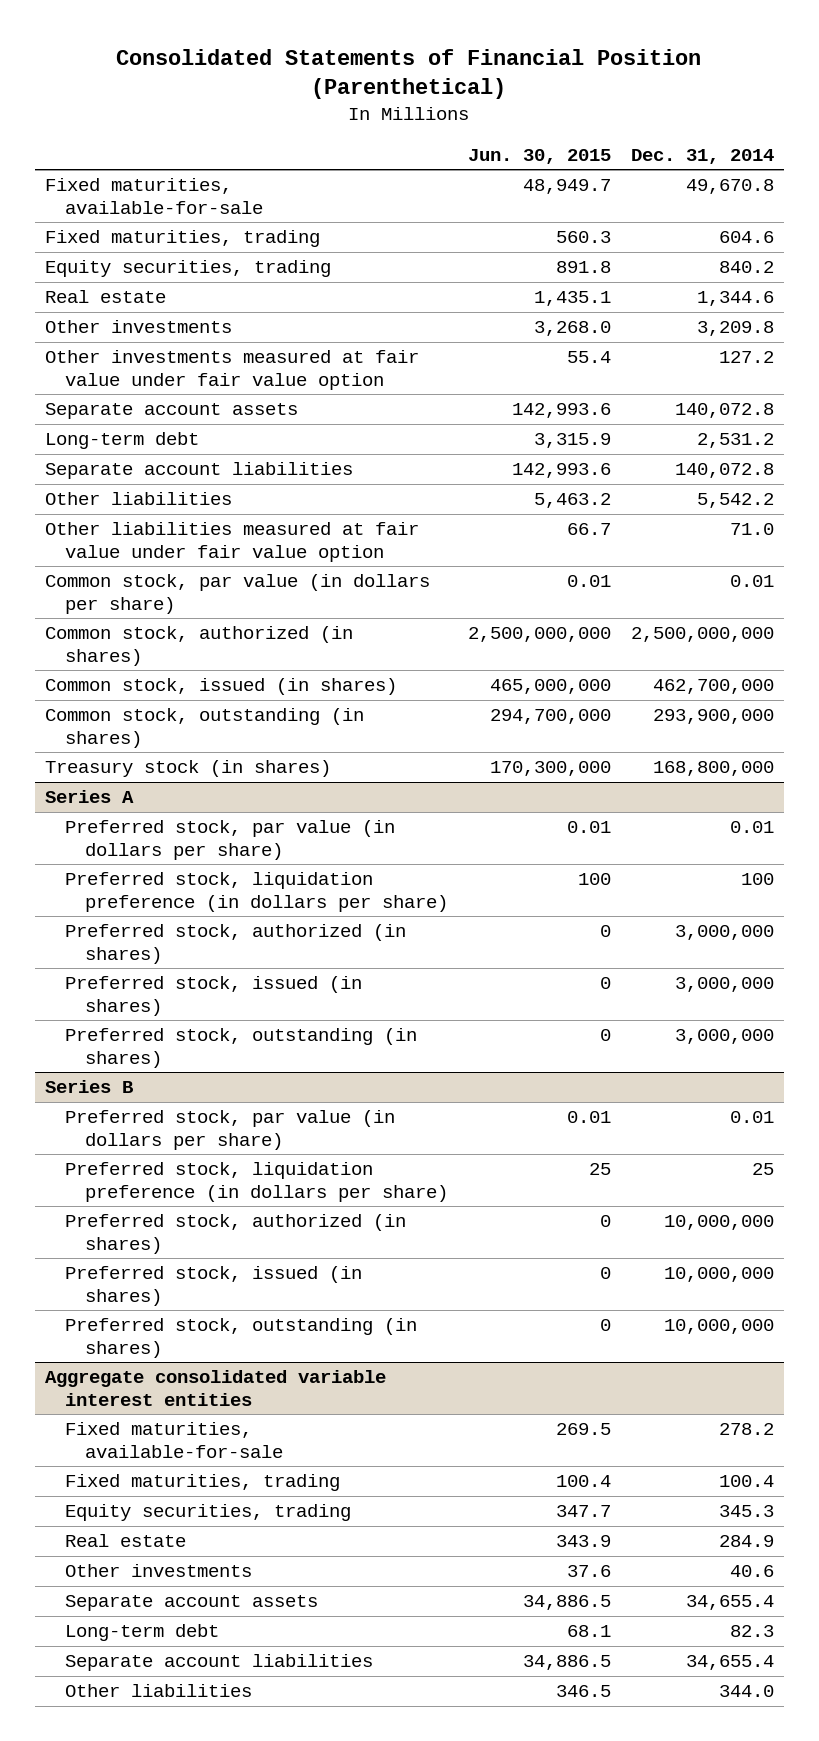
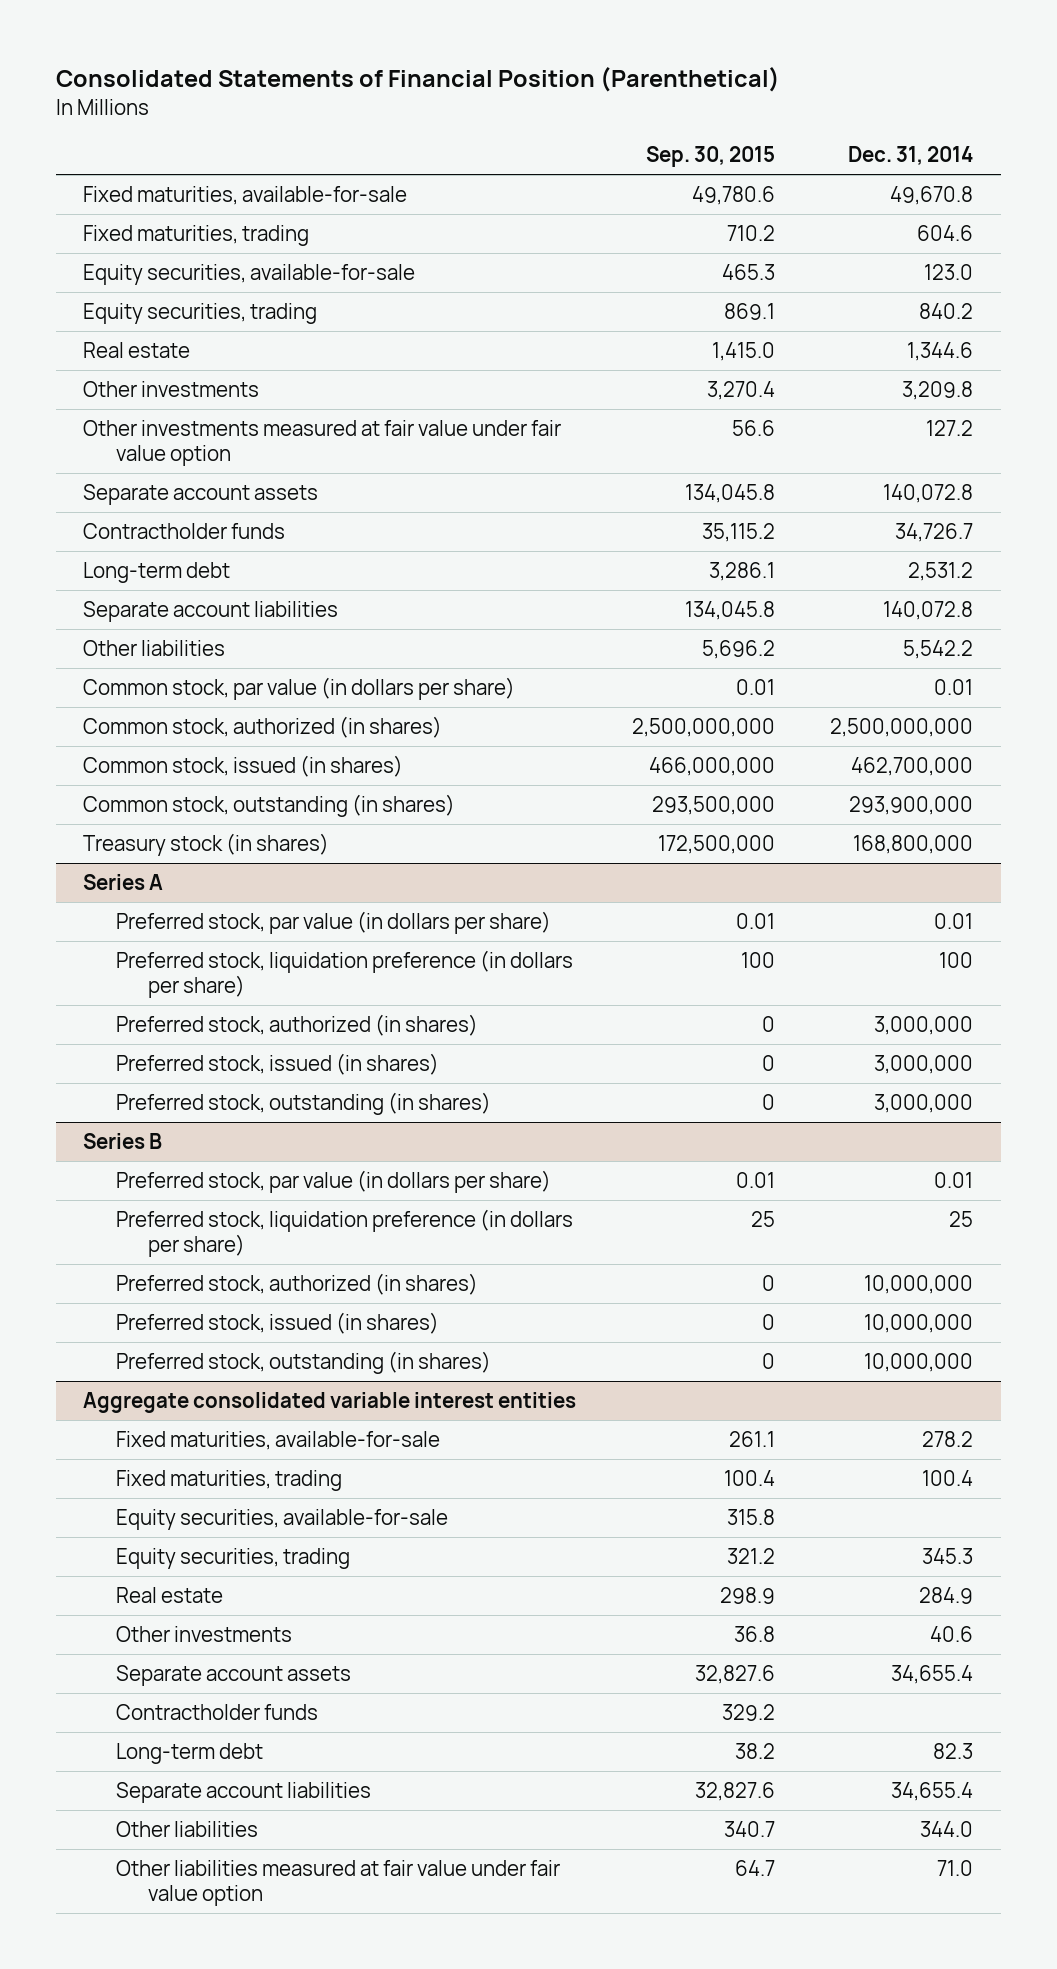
- | Jun. 30, 2015 | Dec. 31, 2014
+ | Sep. 30, 2015 | Dec. 31, 2014
+ Equity securities, available-for-sale | 465.3 | 123.0
+ Contractholder funds | 35,115.2 | 34,726.7
- Other liabilities measured at fair value under fair value option | 66.7 | 71.0
@ Aggregate consolidated variable interest entities
+ Equity securities, available-for-sale | 315.8 |
+ Contractholder funds | 329.2 |
+ Other liabilities measured at fair value under fair value option | 64.7 | 71.0

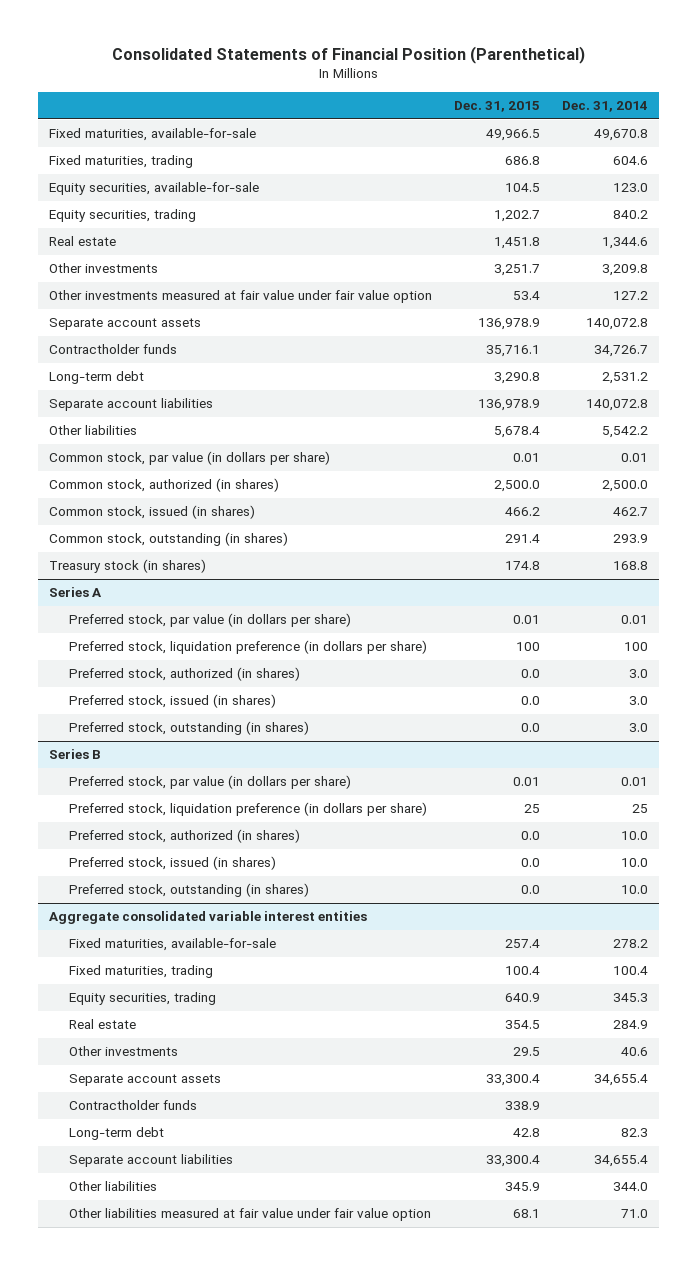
- | Sep. 30, 2015 | Dec. 31, 2014
+ | Dec. 31, 2015 | Dec. 31, 2014
- Common stock, authorized (in shares) | 2,500,000,000 | 2,500,000,000
- Common stock, issued (in shares) | 466,000,000 | 462,700,000
- Common stock, outstanding (in shares) | 293,500,000 | 293,900,000
- Treasury stock (in shares) | 172,500,000 | 168,800,000
+ Common stock, authorized (in shares) | 2,500.0 | 2,500.0
+ Common stock, issued (in shares) | 466.2 | 462.7
+ Common stock, outstanding (in shares) | 291.4 | 293.9
+ Treasury stock (in shares) | 174.8 | 168.8
@ Series A
- Preferred stock, authorized (in shares) | 0 | 3,000,000
- Preferred stock, issued (in shares) | 0 | 3,000,000
- Preferred stock, outstanding (in shares) | 0 | 3,000,000
+ Preferred stock, authorized (in shares) | 0.0 | 3.0
+ Preferred stock, issued (in shares) | 0.0 | 3.0
+ Preferred stock, outstanding (in shares) | 0.0 | 3.0
@ Series B
- Preferred stock, authorized (in shares) | 0 | 10,000,000
- Preferred stock, issued (in shares) | 0 | 10,000,000
- Preferred stock, outstanding (in shares) | 0 | 10,000,000
+ Preferred stock, authorized (in shares) | 0.0 | 10.0
+ Preferred stock, issued (in shares) | 0.0 | 10.0
+ Preferred stock, outstanding (in shares) | 0.0 | 10.0
@ Aggregate consolidated variable interest entities
- Equity securities, available-for-sale | 315.8 |

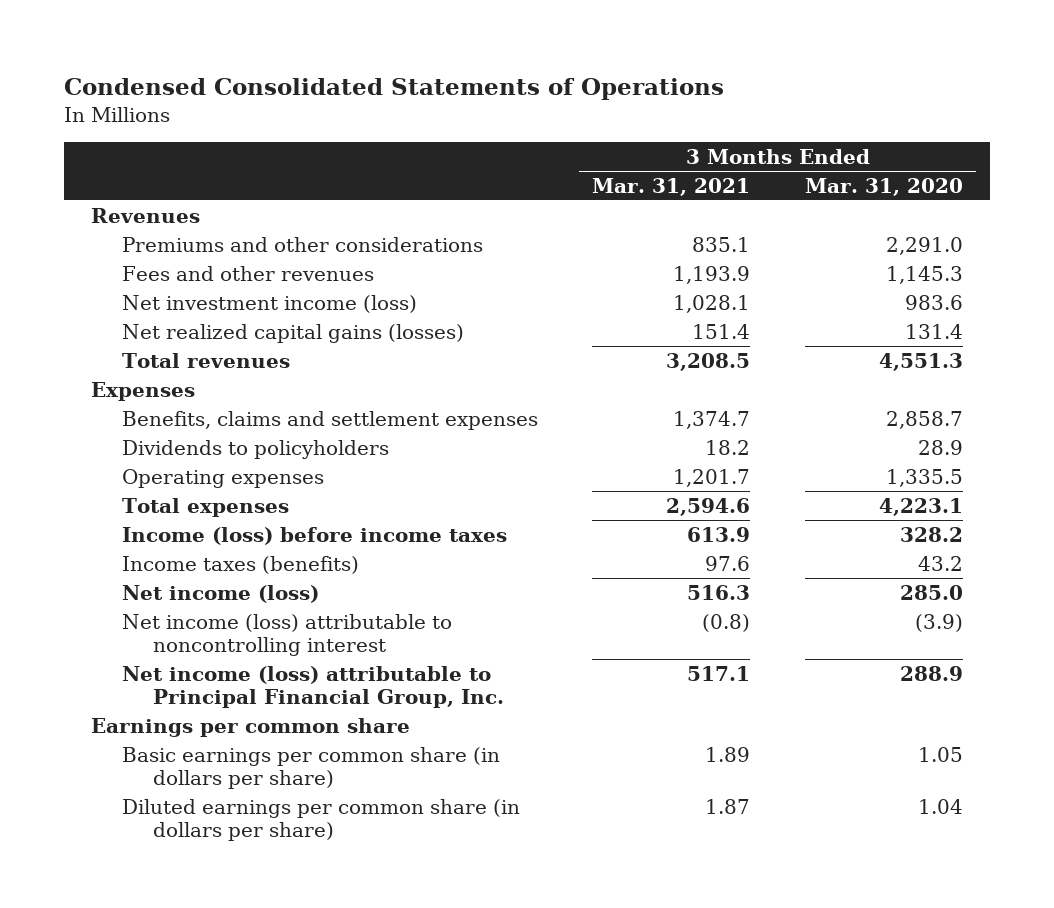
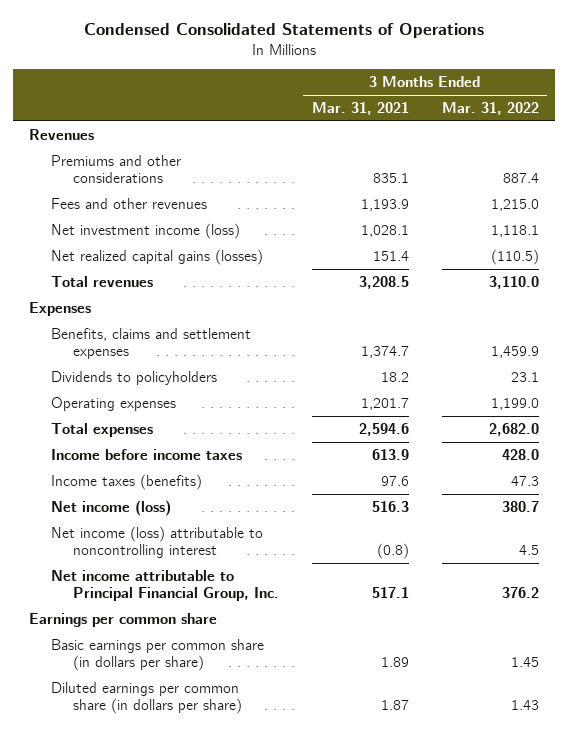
- | 3 Months Ended Mar. 31, 2021 | 3 Months Ended Mar. 31, 2020
+ | 3 Months Ended Mar. 31, 2021 | 3 Months Ended Mar. 31, 2022
- Income (loss) before income taxes | 613.9 | 328.2
+ Income before income taxes | 613.9 | 428.0
- Net income (loss) attributable to Principal Financial Group, Inc. | 517.1 | 288.9
+ Net income attributable to Principal Financial Group, Inc. | 517.1 | 376.2

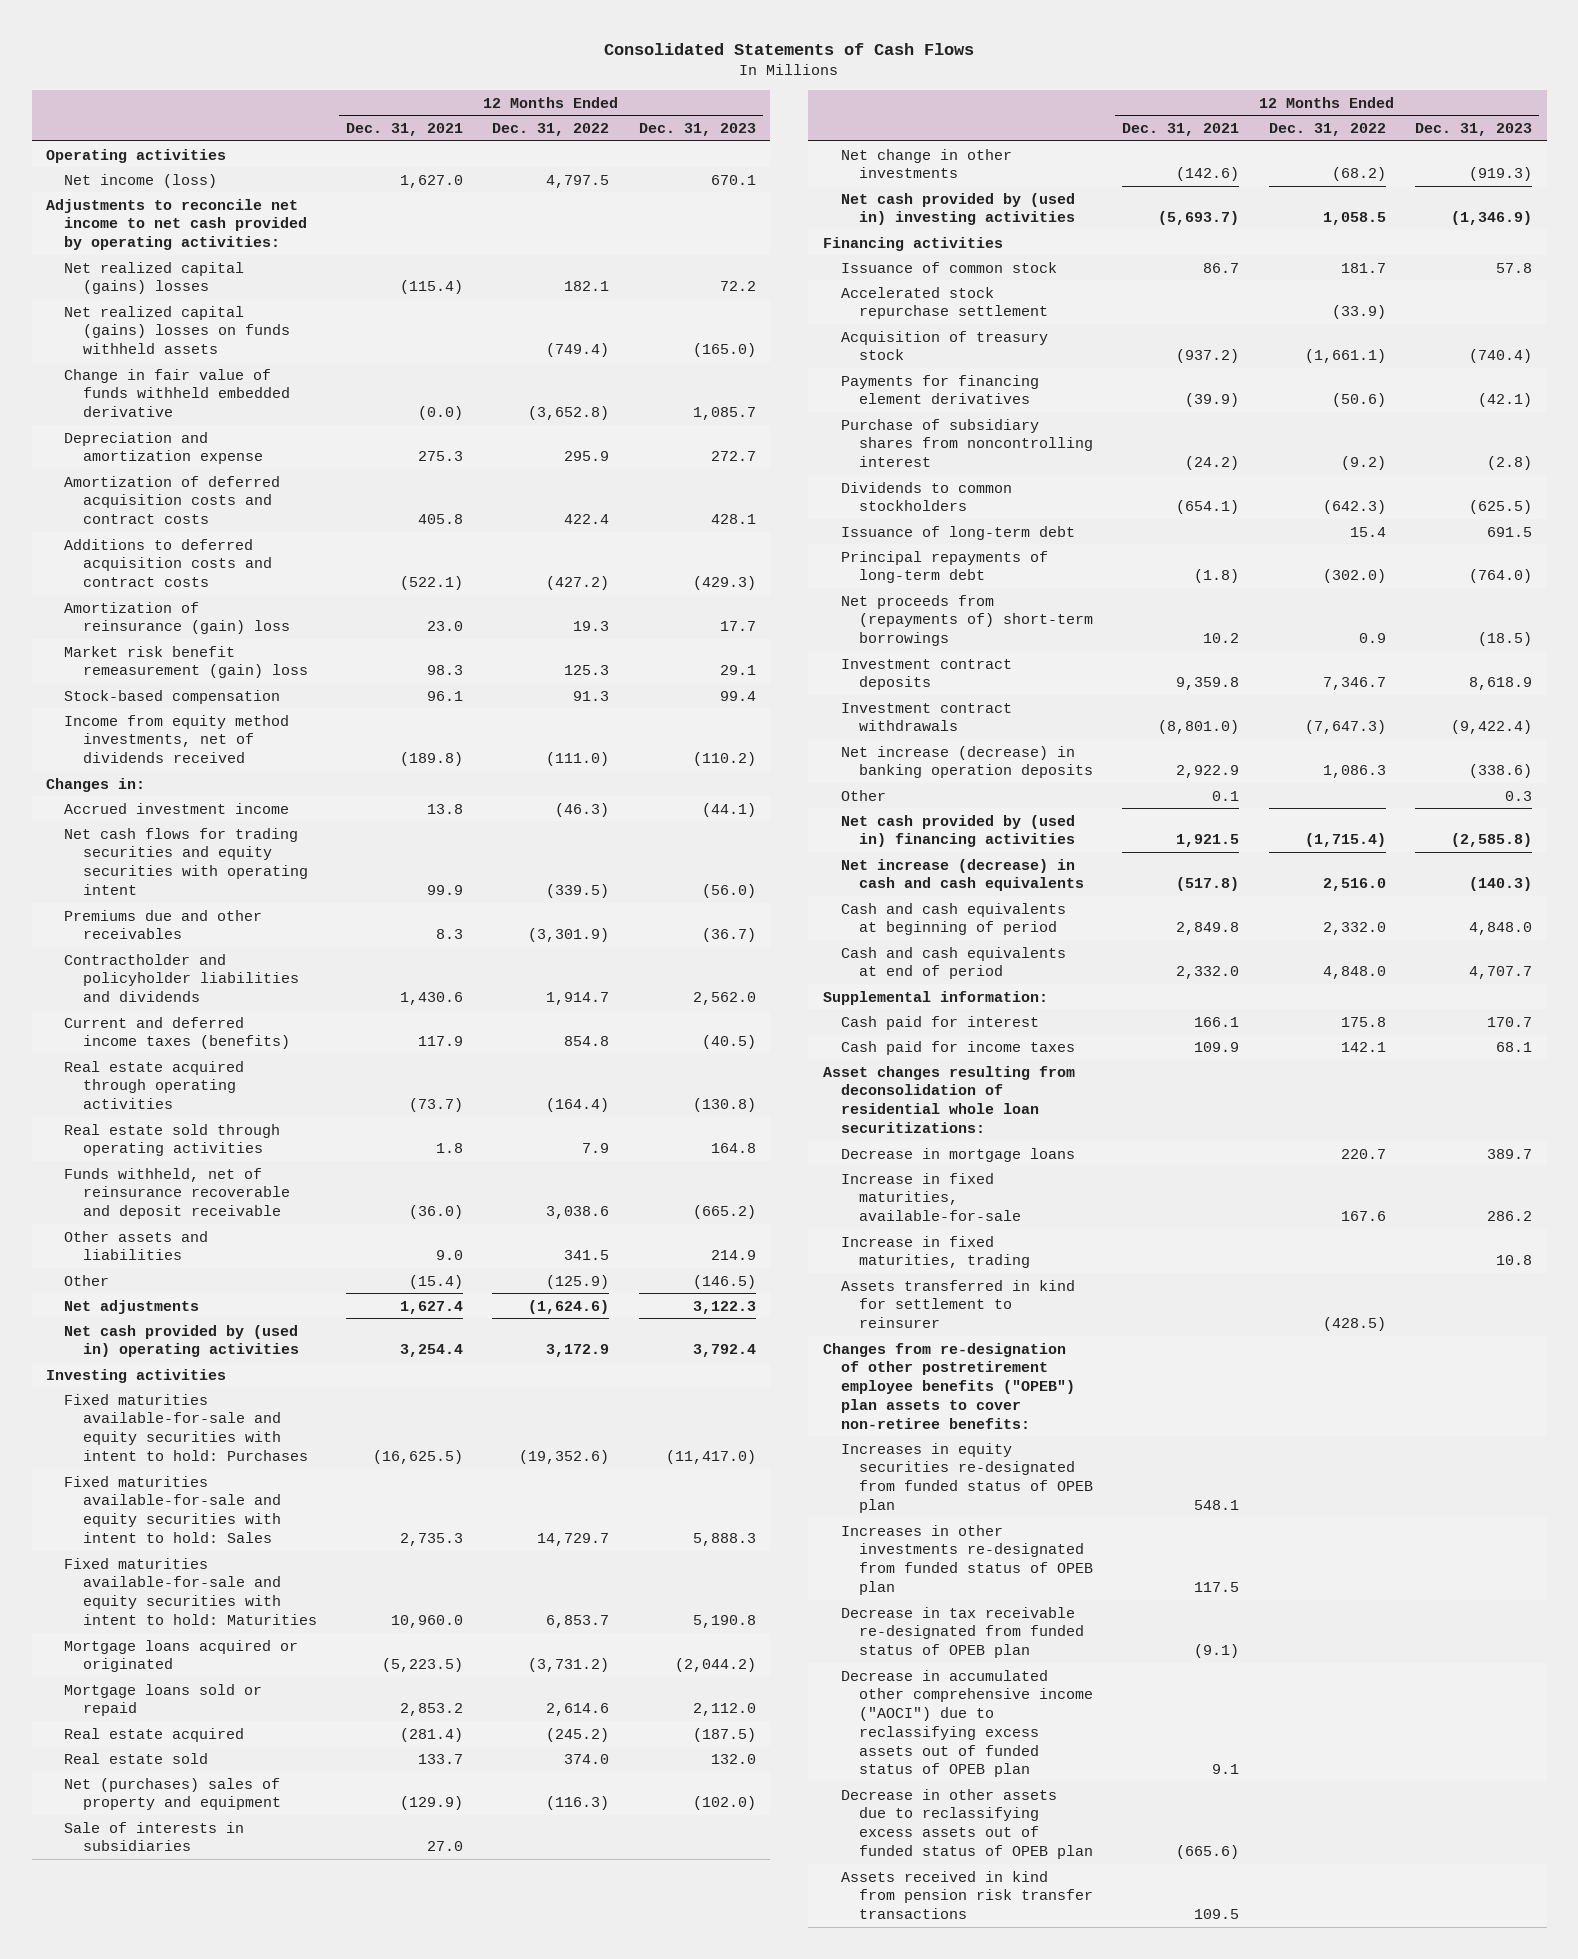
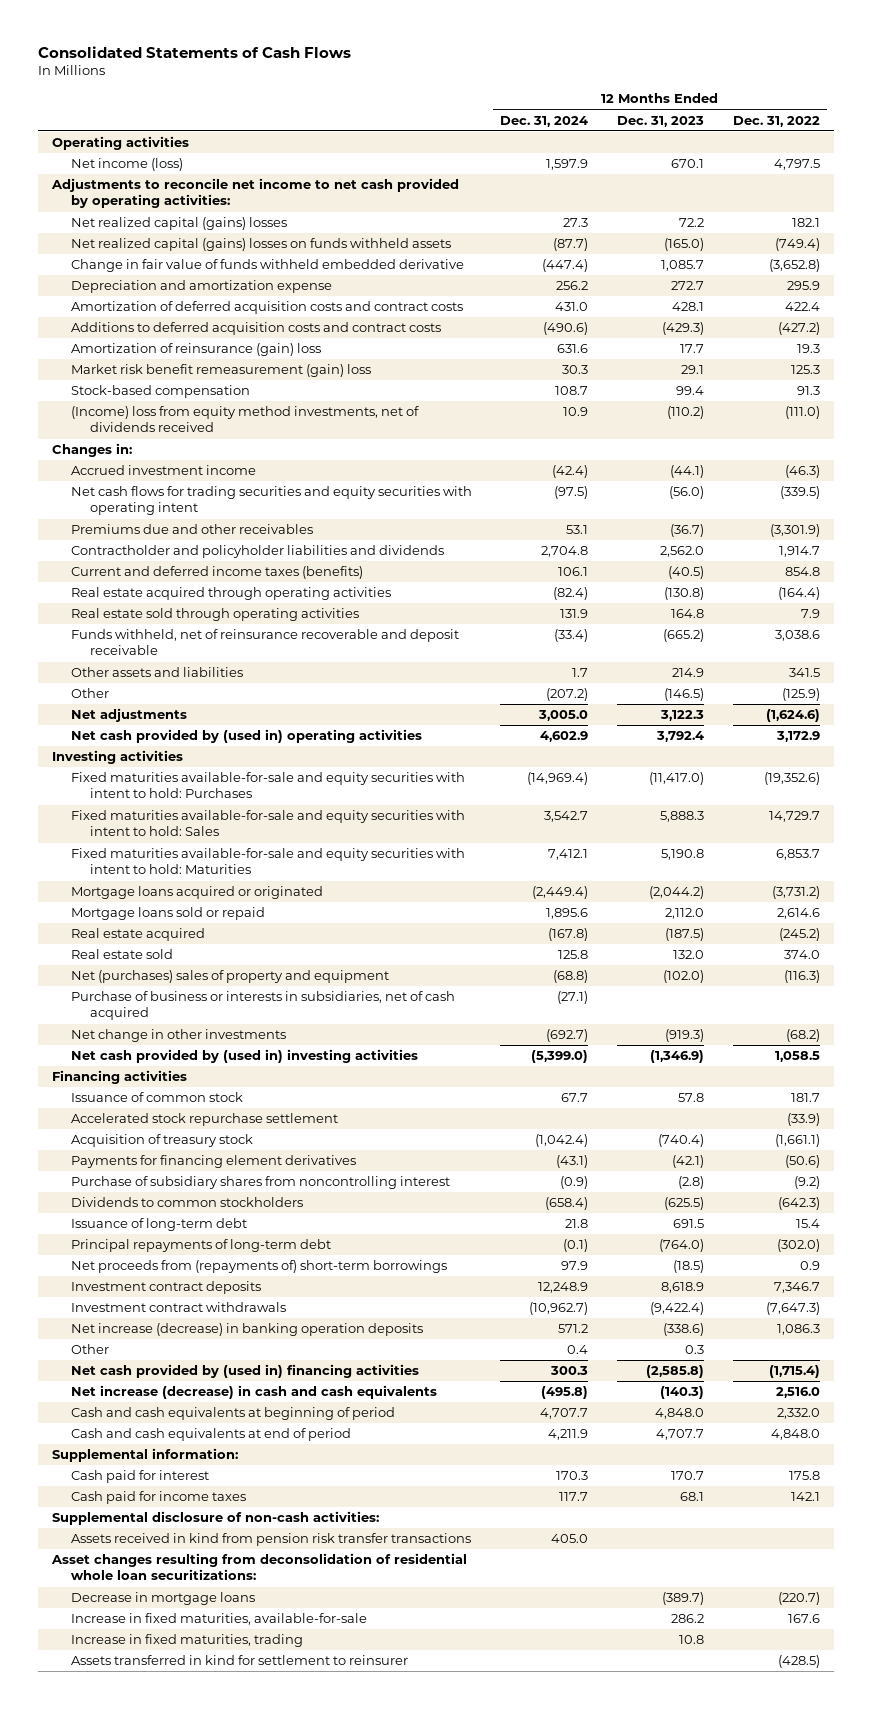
- | 12 Months Ended Dec. 31, 2021 | 12 Months Ended Dec. 31, 2022 | 12 Months Ended Dec. 31, 2023
+ | 12 Months Ended Dec. 31, 2024 | 12 Months Ended Dec. 31, 2023 | 12 Months Ended Dec. 31, 2022
- Income from equity method investments, net of dividends received | (189.8) | (111.0) | (110.2)
+ (Income) loss from equity method investments, net of dividends received | 10.9 | (110.2) | (111.0)
- Sale of interests in subsidiaries | 27.0 | |
+ Purchase of business or interests in subsidiaries, net of cash acquired | (27.1) | |
+ Supplemental disclosure of non-cash activities:
moved up: Assets received in kind from pension risk transfer transactions | 405.0 | |
- Decrease in mortgage loans | | 220.7 | 389.7
+ Decrease in mortgage loans | | (389.7) | (220.7)
- Changes from re-designation of other postretirement employee benefits ("OPEB") plan assets to cover non-retiree benefits:
- Increases in equity securities re-designated from funded status of OPEB plan | 548.1 | |
- Increases in other investments re-designated from funded status of OPEB plan | 117.5 | |
- Decrease in tax receivable re-designated from funded status of OPEB plan | (9.1) | |
- Decrease in accumulated other comprehensive income ("AOCI") due to reclassifying excess assets out of funded status of OPEB plan | 9.1 | |
- Decrease in other assets due to reclassifying excess assets out of funded status of OPEB plan | (665.6) | |

